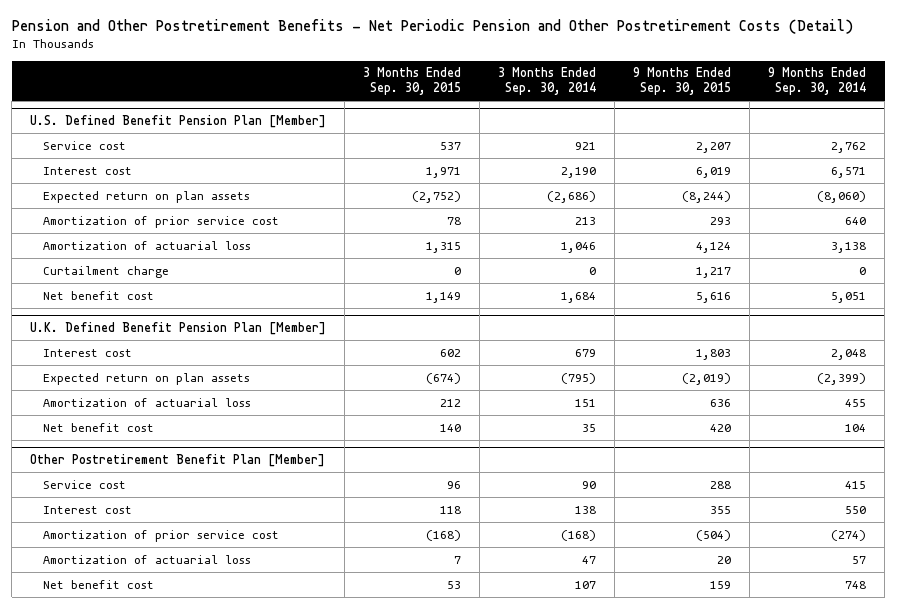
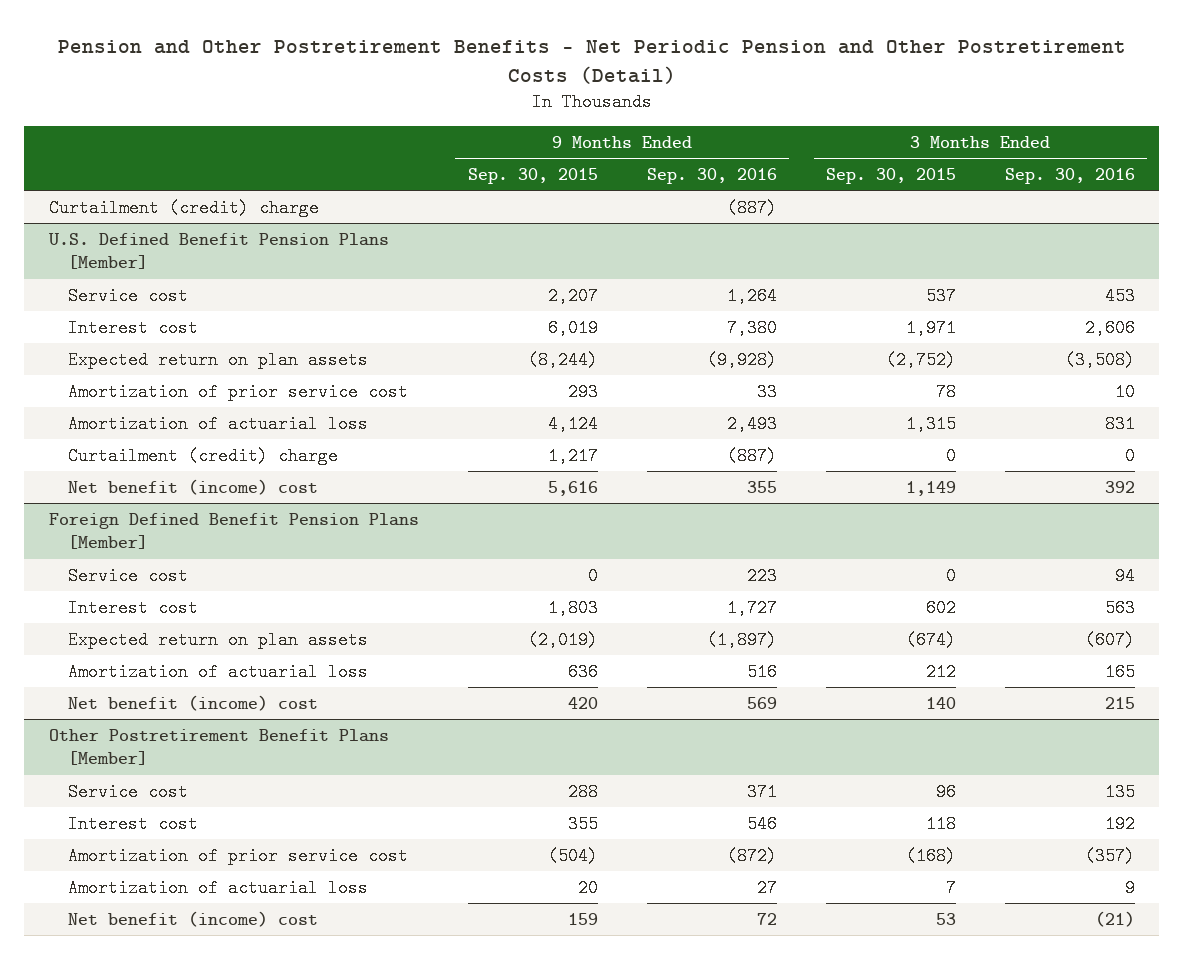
- | 3 Months Ended Sep. 30, 2015 | 3 Months Ended Sep. 30, 2014 | 9 Months Ended Sep. 30, 2015 | 9 Months Ended Sep. 30, 2014
+ | 9 Months Ended Sep. 30, 2015 | 9 Months Ended Sep. 30, 2016 | 3 Months Ended Sep. 30, 2015 | 3 Months Ended Sep. 30, 2016
- U.S. Defined Benefit Pension Plan [Member]
+ Curtailment (credit) charge | | (887) | |
+ U.S. Defined Benefit Pension Plans [Member]
- Curtailment charge | 0 | 0 | 1,217 | 0
- Net benefit cost | 1,149 | 1,684 | 5,616 | 5,051
- U.K. Defined Benefit Pension Plan [Member]
+ Curtailment (credit) charge | 1,217 | (887) | 0 | 0
+ Net benefit (income) cost | 5,616 | 355 | 1,149 | 392
+ Foreign Defined Benefit Pension Plans [Member]
+ Service cost | 0 | 223 | 0 | 94
- Net benefit cost | 140 | 35 | 420 | 104
- Other Postretirement Benefit Plan [Member]
+ Net benefit (income) cost | 420 | 569 | 140 | 215
+ Other Postretirement Benefit Plans [Member]
- Net benefit cost | 53 | 107 | 159 | 748
+ Net benefit (income) cost | 159 | 72 | 53 | (21)

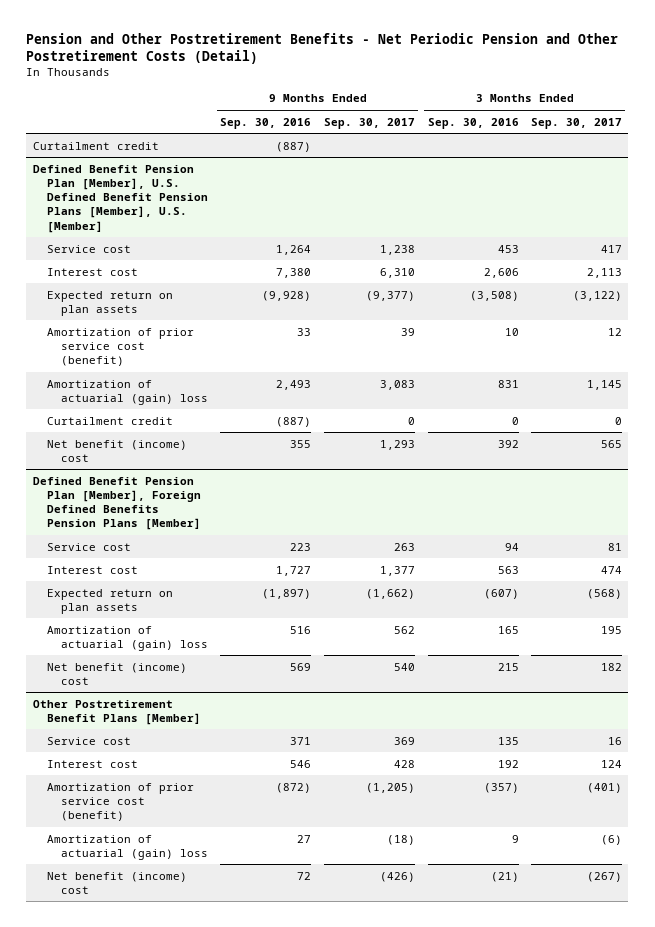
- | 9 Months Ended Sep. 30, 2015 | 9 Months Ended Sep. 30, 2016 | 3 Months Ended Sep. 30, 2015 | 3 Months Ended Sep. 30, 2016
+ | 9 Months Ended Sep. 30, 2016 | 9 Months Ended Sep. 30, 2017 | 3 Months Ended Sep. 30, 2016 | 3 Months Ended Sep. 30, 2017
- Curtailment (credit) charge | | (887) | |
- U.S. Defined Benefit Pension Plans [Member]
+ Curtailment credit | (887) | | |
+ Defined Benefit Pension Plan [Member], U.S. Defined Benefit Pension Plans [Member], U.S. [Member]
- Amortization of prior service cost | 293 | 33 | 78 | 10
- Amortization of actuarial loss | 4,124 | 2,493 | 1,315 | 831
- Curtailment (credit) charge | 1,217 | (887) | 0 | 0
+ Amortization of prior service cost (benefit) | 33 | 39 | 10 | 12
+ Amortization of actuarial (gain) loss | 2,493 | 3,083 | 831 | 1,145
+ Curtailment credit | (887) | 0 | 0 | 0
- Foreign Defined Benefit Pension Plans [Member]
+ Defined Benefit Pension Plan [Member], Foreign Defined Benefits Pension Plans [Member]
- Amortization of actuarial loss | 636 | 516 | 212 | 165
+ Amortization of actuarial (gain) loss | 516 | 562 | 165 | 195
@ Other Postretirement Benefit Plans [Member]
- Amortization of prior service cost | (504) | (872) | (168) | (357)
- Amortization of actuarial loss | 20 | 27 | 7 | 9
+ Amortization of prior service cost (benefit) | (872) | (1,205) | (357) | (401)
+ Amortization of actuarial (gain) loss | 27 | (18) | 9 | (6)

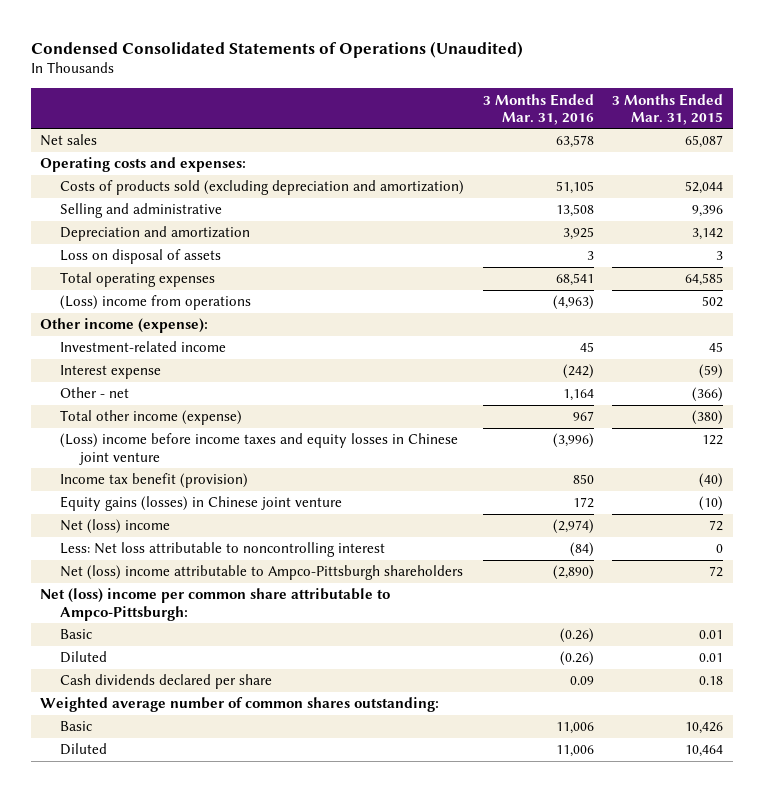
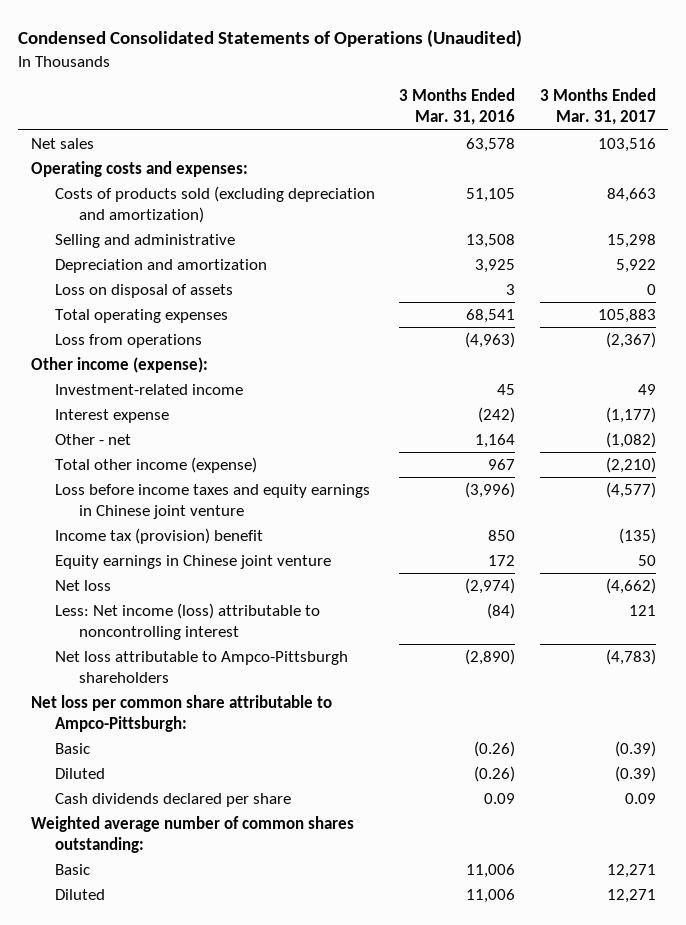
- | 3 Months Ended Mar. 31, 2016 | 3 Months Ended Mar. 31, 2015
+ | 3 Months Ended Mar. 31, 2016 | 3 Months Ended Mar. 31, 2017
- (Loss) income from operations | (4,963) | 502
+ Loss from operations | (4,963) | (2,367)
- (Loss) income before income taxes and equity losses in Chinese joint venture | (3,996) | 122
- Income tax benefit (provision) | 850 | (40)
- Equity gains (losses) in Chinese joint venture | 172 | (10)
- Net (loss) income | (2,974) | 72
- Less: Net loss attributable to noncontrolling interest | (84) | 0
- Net (loss) income attributable to Ampco-Pittsburgh shareholders | (2,890) | 72
- Net (loss) income per common share attributable to Ampco-Pittsburgh:
+ Loss before income taxes and equity earnings in Chinese joint venture | (3,996) | (4,577)
+ Income tax (provision) benefit | 850 | (135)
+ Equity earnings in Chinese joint venture | 172 | 50
+ Net loss | (2,974) | (4,662)
+ Less: Net income (loss) attributable to noncontrolling interest | (84) | 121
+ Net loss attributable to Ampco-Pittsburgh shareholders | (2,890) | (4,783)
+ Net loss per common share attributable to Ampco-Pittsburgh:

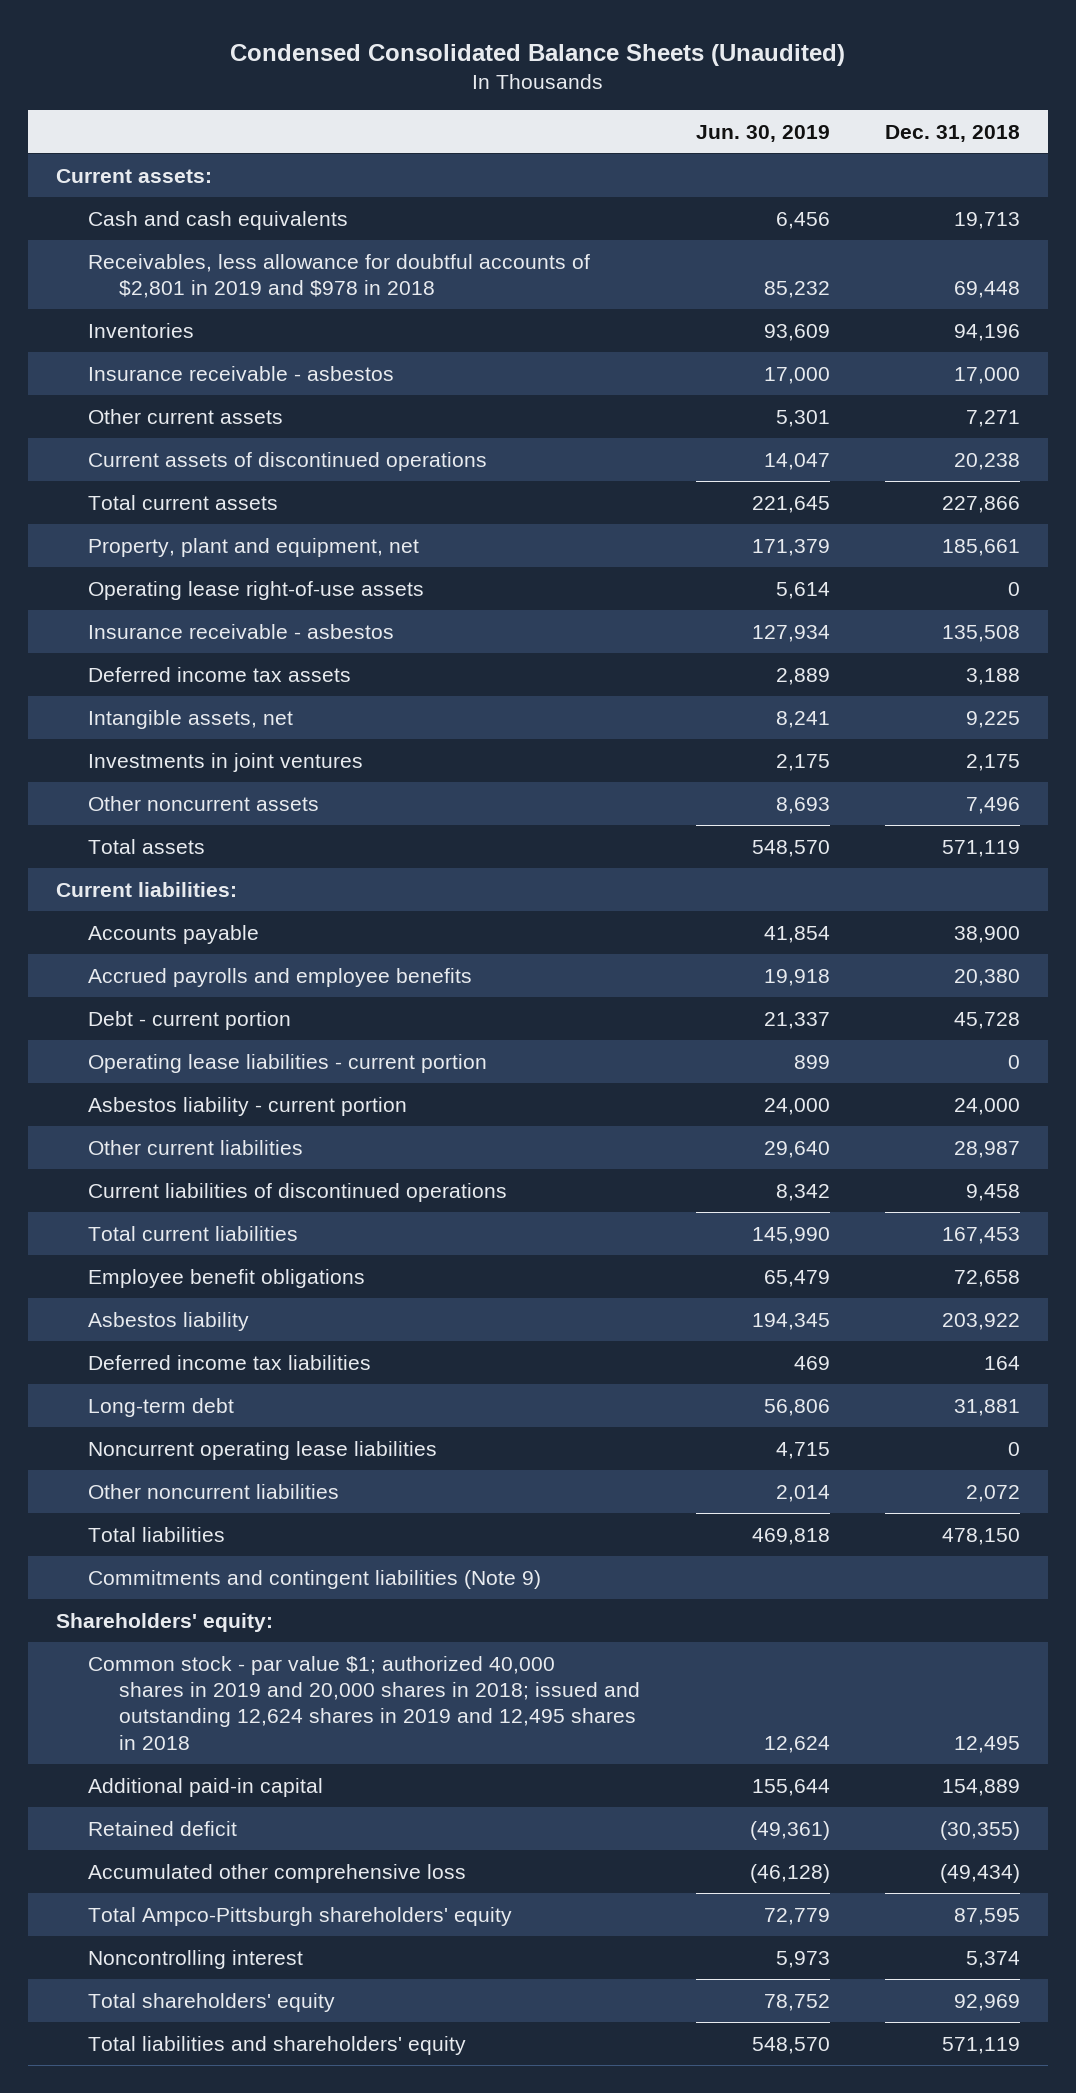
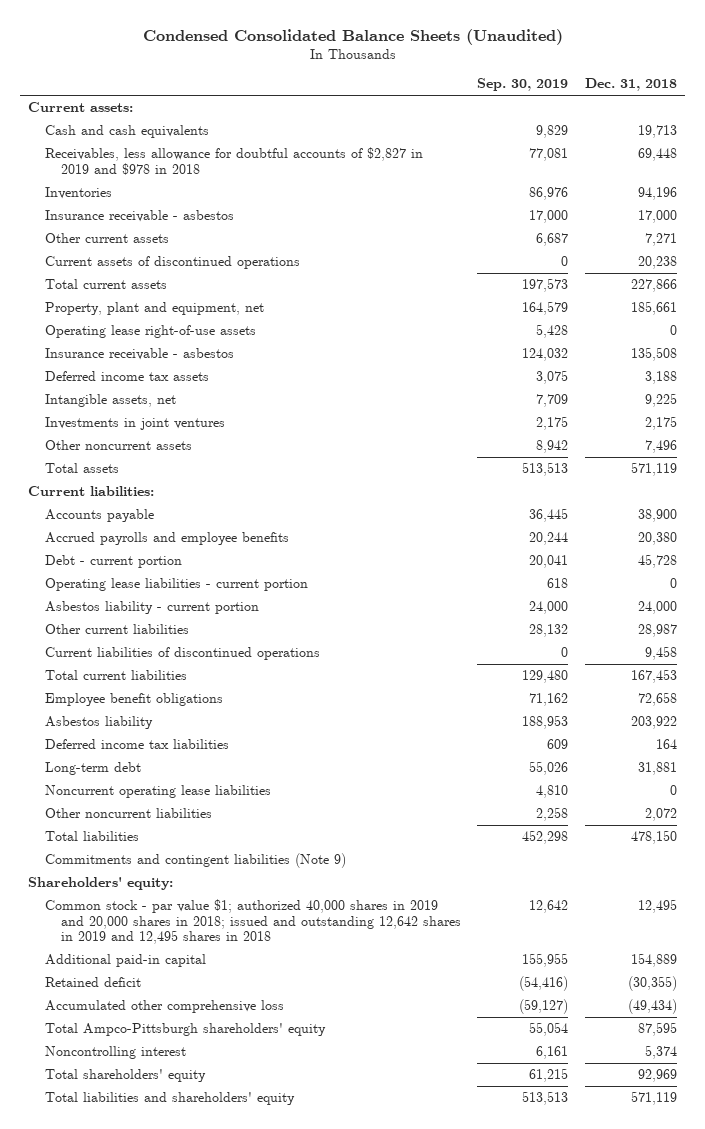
- | Jun. 30, 2019 | Dec. 31, 2018
+ | Sep. 30, 2019 | Dec. 31, 2018
- Receivables, less allowance for doubtful accounts of $2,801 in 2019 and $978 in 2018 | 85,232 | 69,448
+ Receivables, less allowance for doubtful accounts of $2,827 in 2019 and $978 in 2018 | 77,081 | 69,448
- Common stock - par value $1; authorized 40,000 shares in 2019 and 20,000 shares in 2018; issued and outstanding 12,624 shares in 2019 and 12,495 shares in 2018 | 12,624 | 12,495
+ Common stock - par value $1; authorized 40,000 shares in 2019 and 20,000 shares in 2018; issued and outstanding 12,642 shares in 2019 and 12,495 shares in 2018 | 12,642 | 12,495

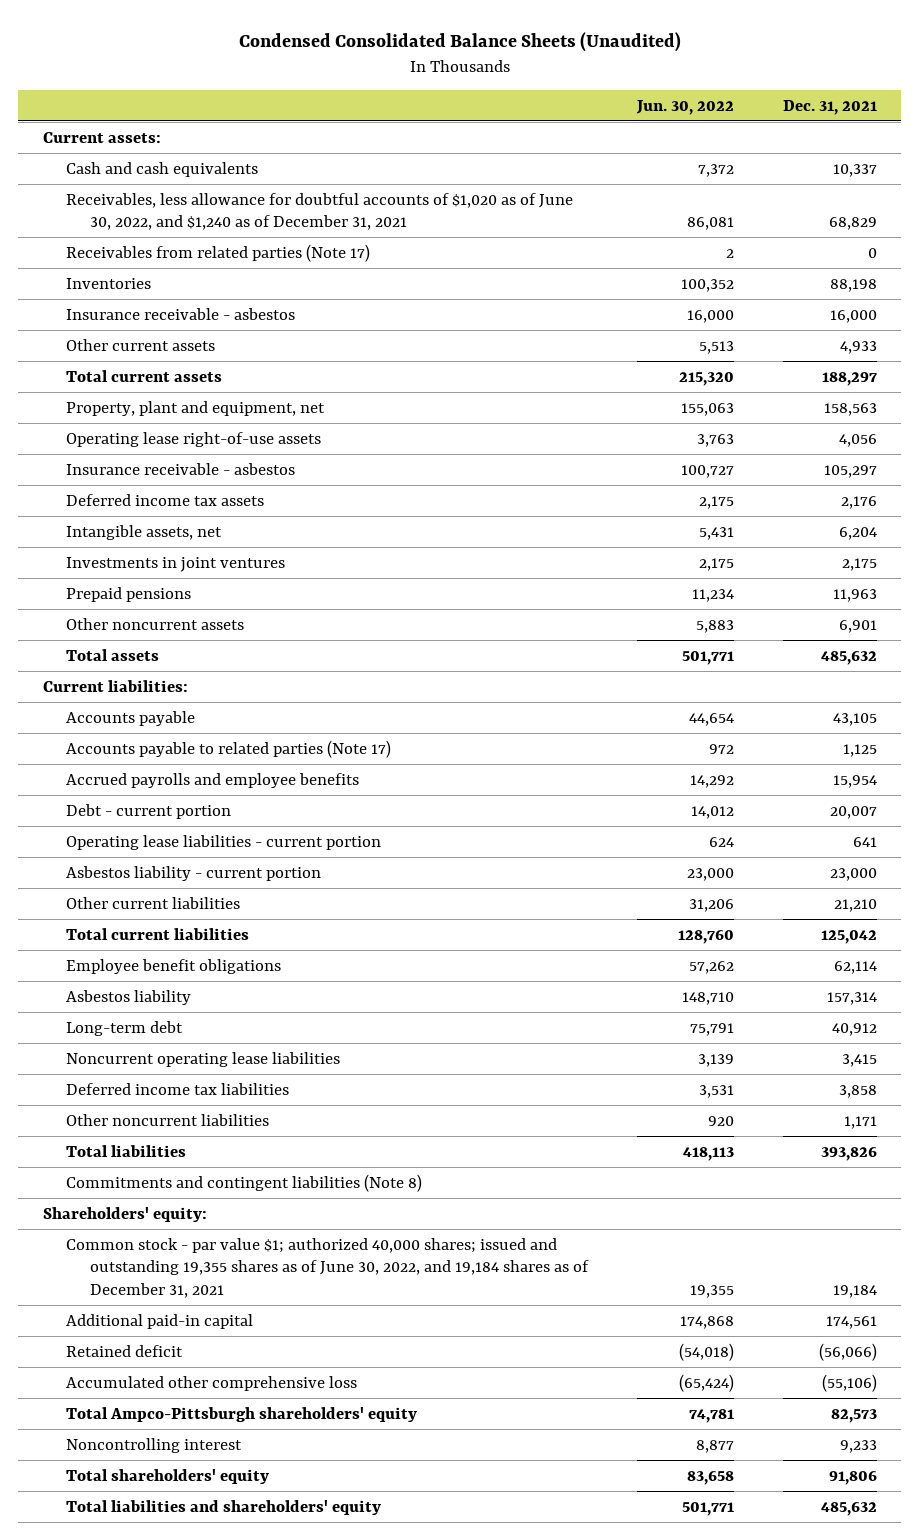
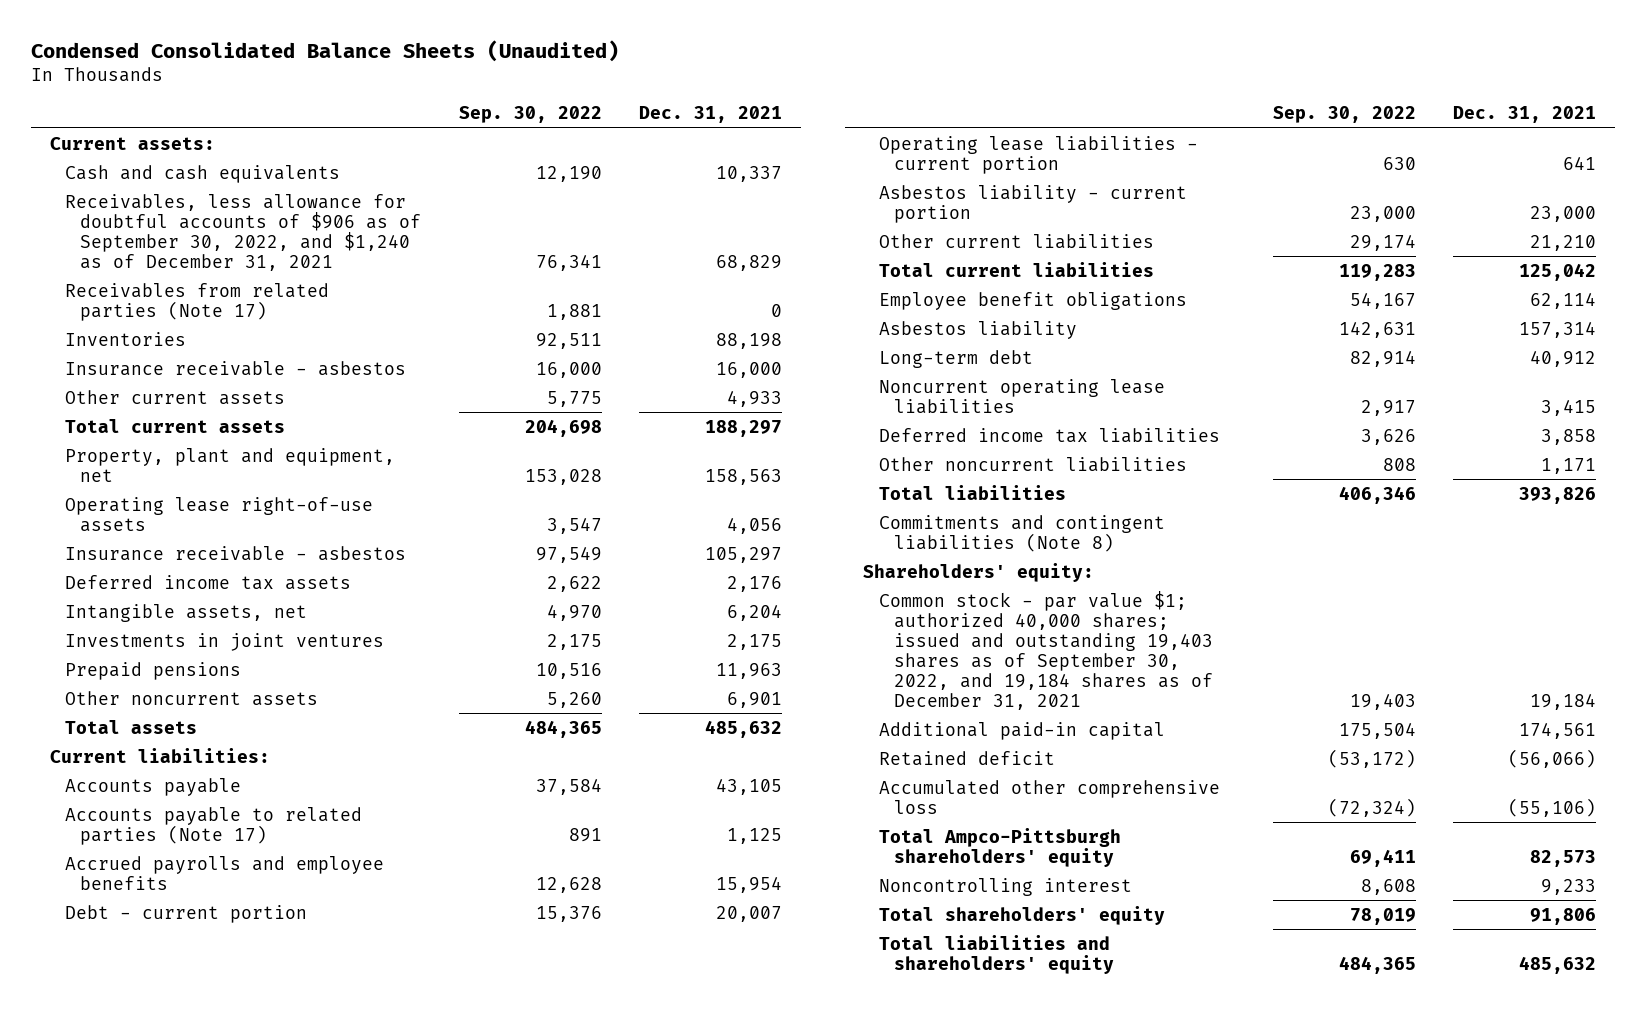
- | Jun. 30, 2022 | Dec. 31, 2021
+ | Sep. 30, 2022 | Dec. 31, 2021
- Receivables, less allowance for doubtful accounts of $1,020 as of June 30, 2022, and $1,240 as of December 31, 2021 | 86,081 | 68,829
+ Receivables, less allowance for doubtful accounts of $906 as of September 30, 2022, and $1,240 as of December 31, 2021 | 76,341 | 68,829
- Common stock - par value $1; authorized 40,000 shares; issued and outstanding 19,355 shares as of June 30, 2022, and 19,184 shares as of December 31, 2021 | 19,355 | 19,184
+ Common stock - par value $1; authorized 40,000 shares; issued and outstanding 19,403 shares as of September 30, 2022, and 19,184 shares as of December 31, 2021 | 19,403 | 19,184

